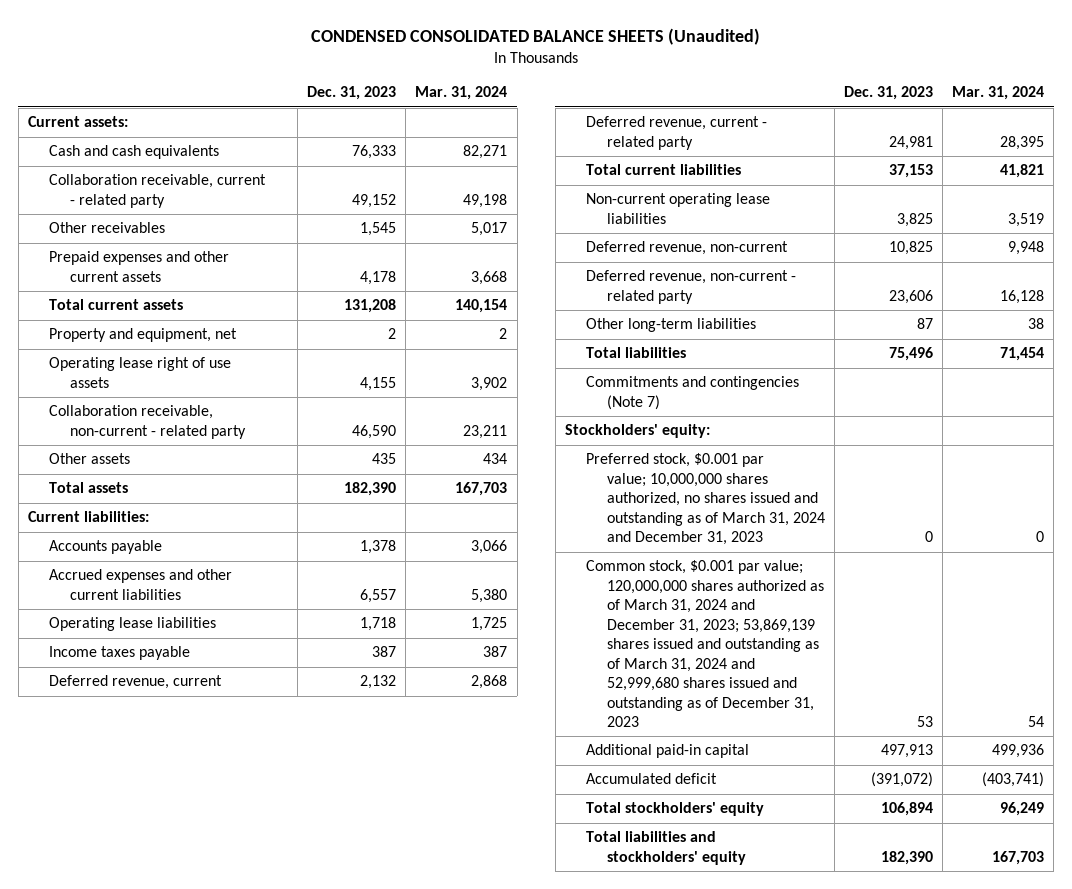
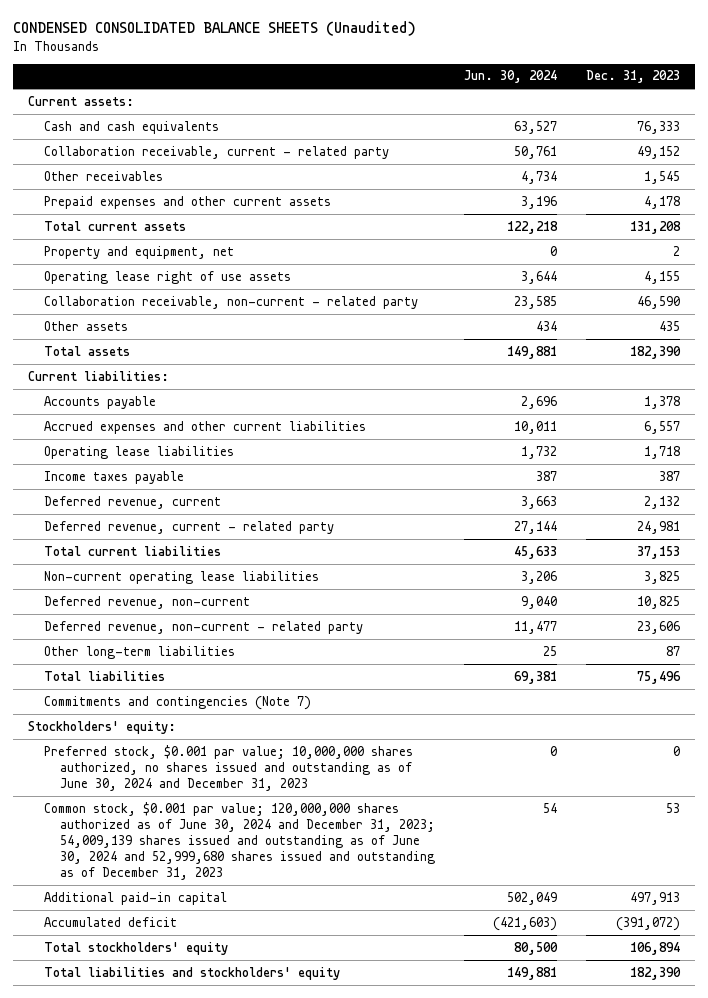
- | Dec. 31, 2023 | Mar. 31, 2024
+ | Jun. 30, 2024 | Dec. 31, 2023
- Preferred stock, $0.001 par value; 10,000,000 shares authorized, no shares issued and outstanding as of March 31, 2024 and December 31, 2023 | 0 | 0
- Common stock, $0.001 par value; 120,000,000 shares authorized as of March 31, 2024 and December 31, 2023; 53,869,139 shares issued and outstanding as of March 31, 2024 and 52,999,680 shares issued and outstanding as of December 31, 2023 | 53 | 54
+ Preferred stock, $0.001 par value; 10,000,000 shares authorized, no shares issued and outstanding as of June 30, 2024 and December 31, 2023 | 0 | 0
+ Common stock, $0.001 par value; 120,000,000 shares authorized as of June 30, 2024 and December 31, 2023; 54,009,139 shares issued and outstanding as of June 30, 2024 and 52,999,680 shares issued and outstanding as of December 31, 2023 | 54 | 53

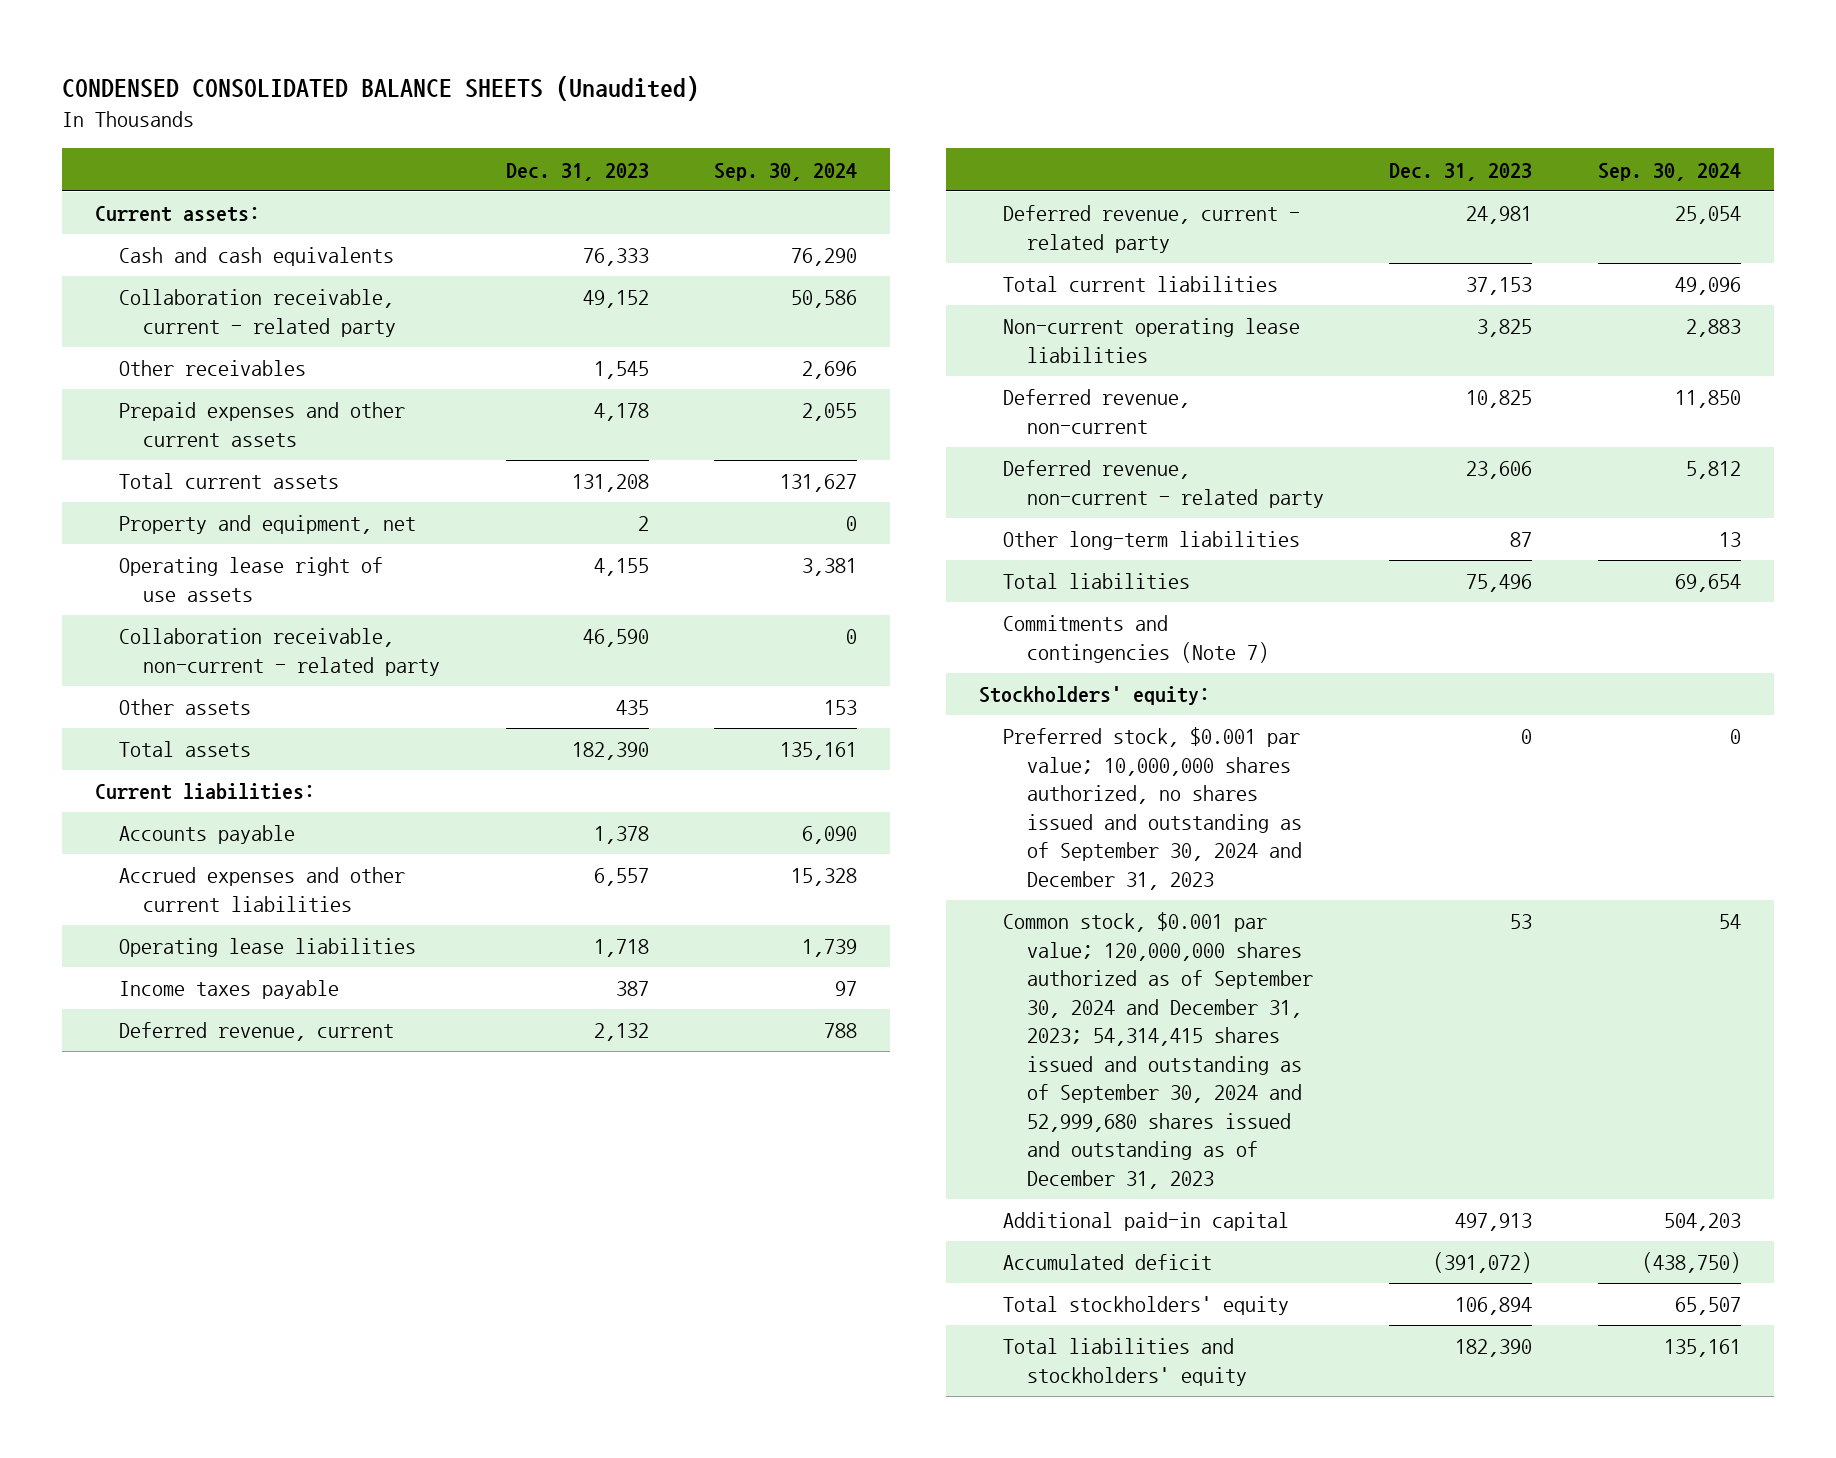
- | Jun. 30, 2024 | Dec. 31, 2023
+ | Dec. 31, 2023 | Sep. 30, 2024
- Preferred stock, $0.001 par value; 10,000,000 shares authorized, no shares issued and outstanding as of June 30, 2024 and December 31, 2023 | 0 | 0
- Common stock, $0.001 par value; 120,000,000 shares authorized as of June 30, 2024 and December 31, 2023; 54,009,139 shares issued and outstanding as of June 30, 2024 and 52,999,680 shares issued and outstanding as of December 31, 2023 | 54 | 53
+ Preferred stock, $0.001 par value; 10,000,000 shares authorized, no shares issued and outstanding as of September 30, 2024 and December 31, 2023 | 0 | 0
+ Common stock, $0.001 par value; 120,000,000 shares authorized as of September 30, 2024 and December 31, 2023; 54,314,415 shares issued and outstanding as of September 30, 2024 and 52,999,680 shares issued and outstanding as of December 31, 2023 | 53 | 54

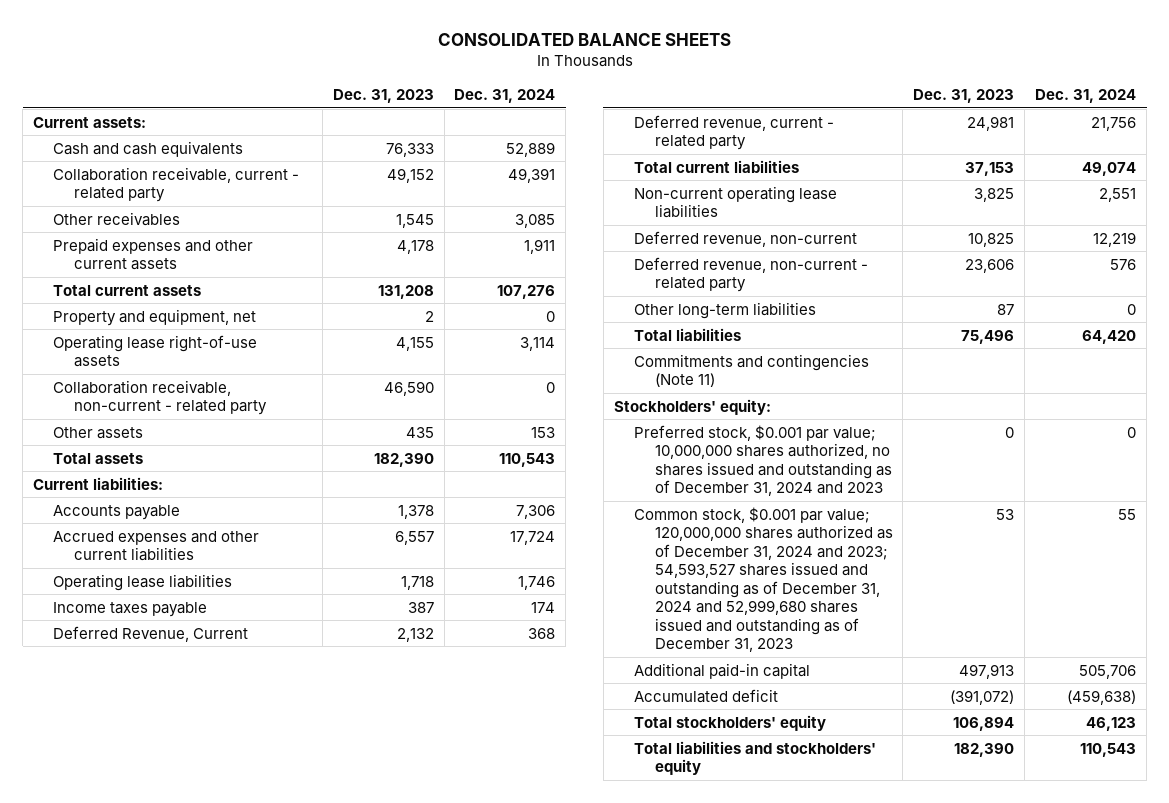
- CONDENSED CONSOLIDATED BALANCE SHEETS (Unaudited)
+ CONSOLIDATED BALANCE SHEETS
- | Dec. 31, 2023 | Sep. 30, 2024
+ | Dec. 31, 2023 | Dec. 31, 2024
- Operating lease right of use assets | 4,155 | 3,381
+ Operating lease right-of-use assets | 4,155 | 3,114
- Deferred revenue, current | 2,132 | 788
+ Deferred Revenue, Current | 2,132 | 368
- Commitments and contingencies (Note 7)
+ Commitments and contingencies (Note 11)
- Preferred stock, $0.001 par value; 10,000,000 shares authorized, no shares issued and outstanding as of September 30, 2024 and December 31, 2023 | 0 | 0
- Common stock, $0.001 par value; 120,000,000 shares authorized as of September 30, 2024 and December 31, 2023; 54,314,415 shares issued and outstanding as of September 30, 2024 and 52,999,680 shares issued and outstanding as of December 31, 2023 | 53 | 54
+ Preferred stock, $0.001 par value; 10,000,000 shares authorized, no shares issued and outstanding as of December 31, 2024 and 2023 | 0 | 0
+ Common stock, $0.001 par value; 120,000,000 shares authorized as of December 31, 2024 and 2023; 54,593,527 shares issued and outstanding as of December 31, 2024 and 52,999,680 shares issued and outstanding as of December 31, 2023 | 53 | 55

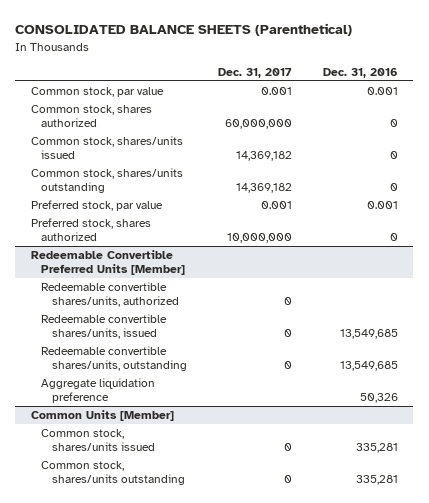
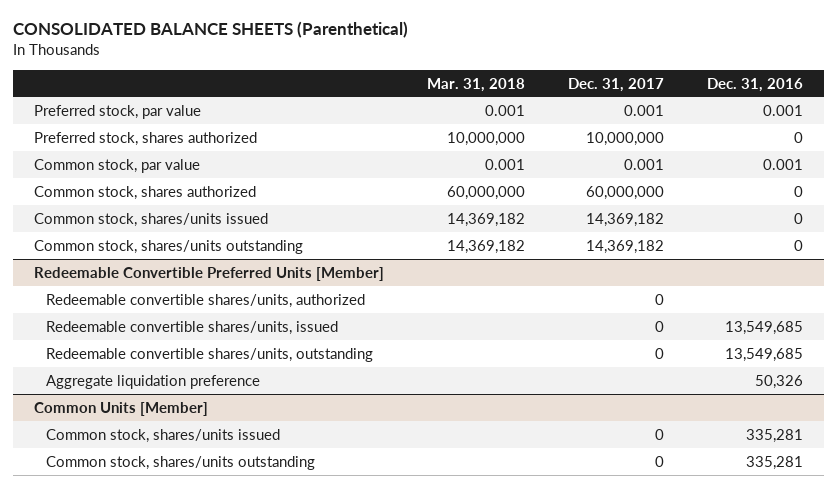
- | Dec. 31, 2017 | Dec. 31, 2016
+ | Mar. 31, 2018 | Dec. 31, 2017 | Dec. 31, 2016
moved up: Preferred stock, par value | 0.001 | 0.001 | 0.001
moved up: Preferred stock, shares authorized | 10,000,000 | 10,000,000 | 0

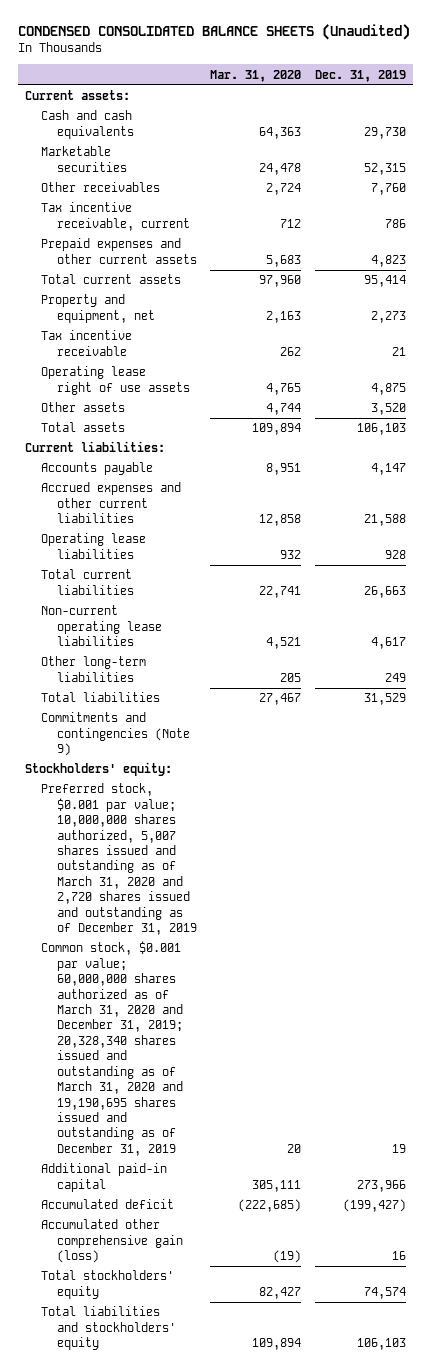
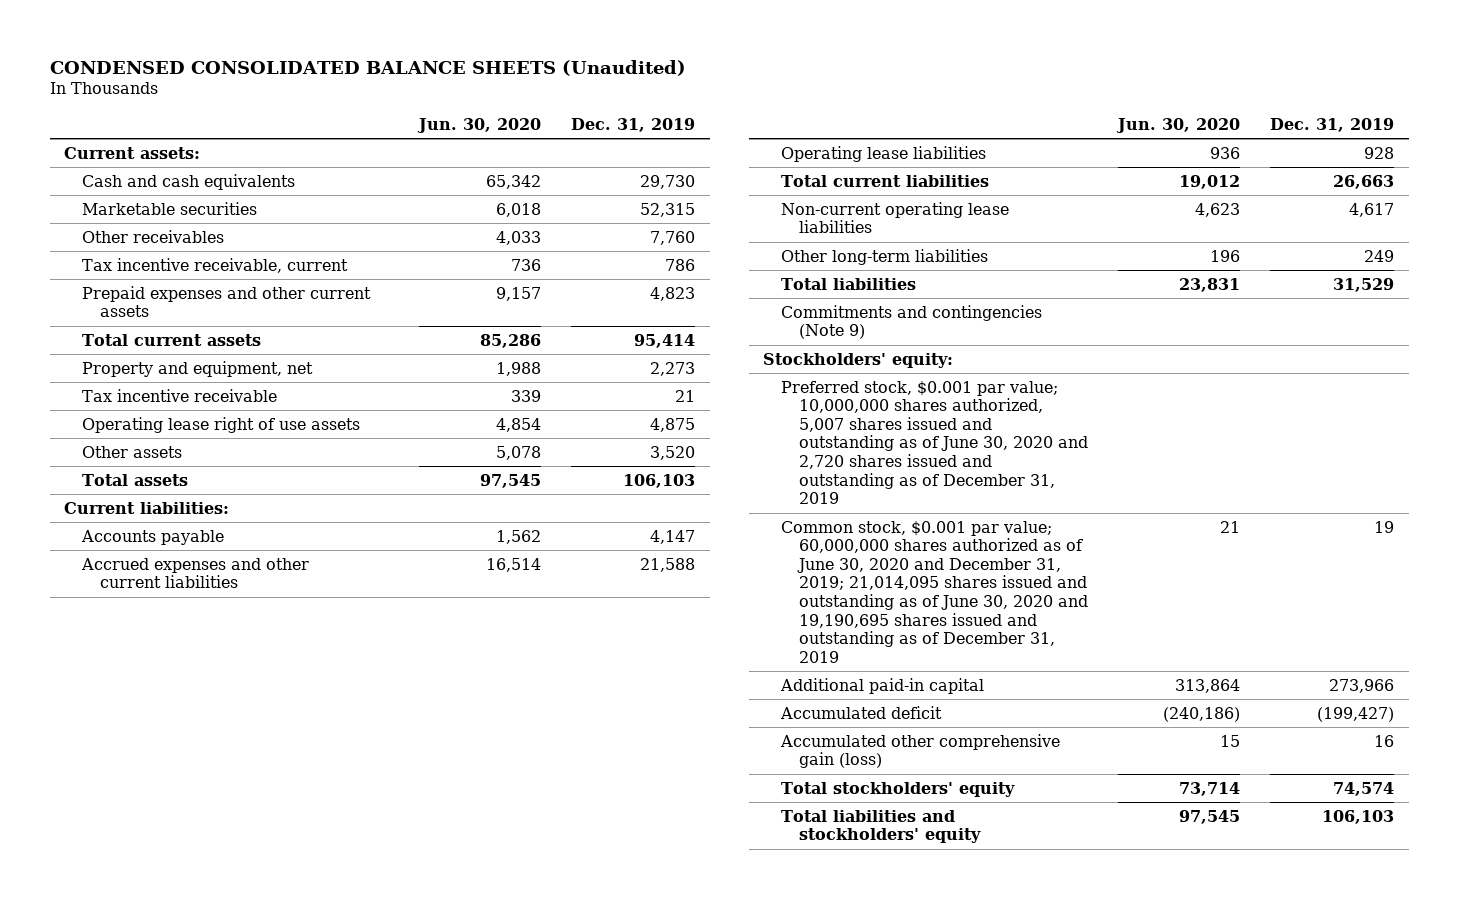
- | Mar. 31, 2020 | Dec. 31, 2019
+ | Jun. 30, 2020 | Dec. 31, 2019
- Preferred stock, $0.001 par value; 10,000,000 shares authorized, 5,007 shares issued and outstanding as of March 31, 2020 and 2,720 shares issued and outstanding as of December 31, 2019
- Common stock, $0.001 par value; 60,000,000 shares authorized as of March 31, 2020 and December 31, 2019; 20,328,340 shares issued and outstanding as of March 31, 2020 and 19,190,695 shares issued and outstanding as of December 31, 2019 | 20 | 19
+ Preferred stock, $0.001 par value; 10,000,000 shares authorized, 5,007 shares issued and outstanding as of June 30, 2020 and 2,720 shares issued and outstanding as of December 31, 2019
+ Common stock, $0.001 par value; 60,000,000 shares authorized as of June 30, 2020 and December 31, 2019; 21,014,095 shares issued and outstanding as of June 30, 2020 and 19,190,695 shares issued and outstanding as of December 31, 2019 | 21 | 19

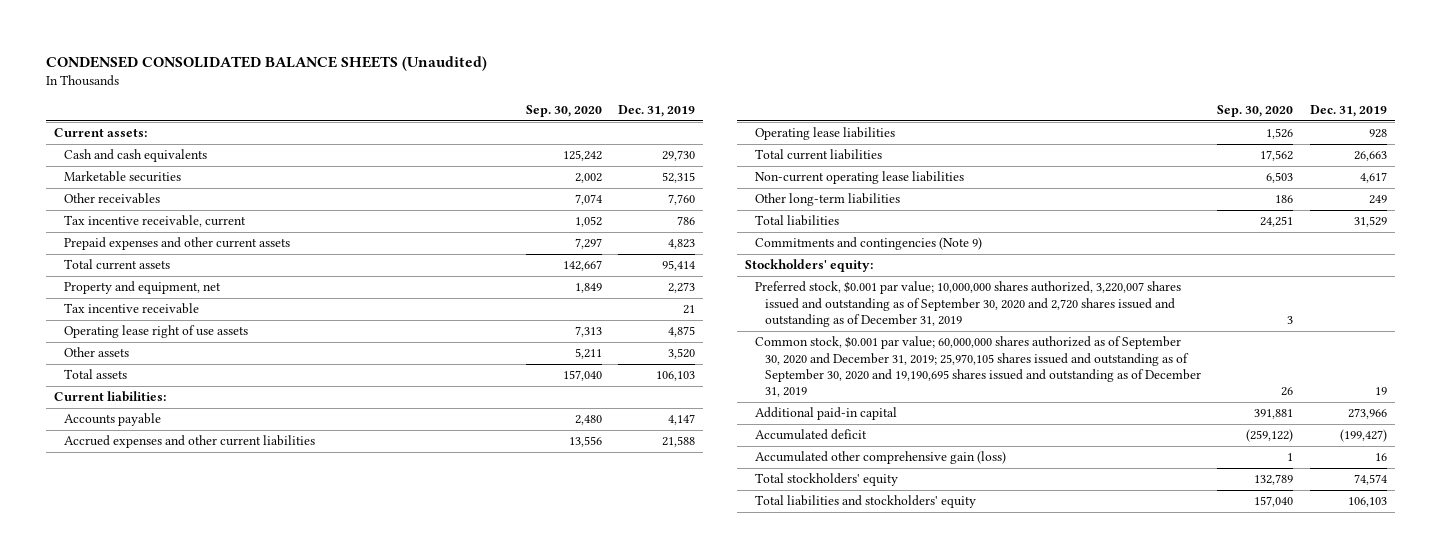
- | Jun. 30, 2020 | Dec. 31, 2019
+ | Sep. 30, 2020 | Dec. 31, 2019
- Preferred stock, $0.001 par value; 10,000,000 shares authorized, 5,007 shares issued and outstanding as of June 30, 2020 and 2,720 shares issued and outstanding as of December 31, 2019
- Common stock, $0.001 par value; 60,000,000 shares authorized as of June 30, 2020 and December 31, 2019; 21,014,095 shares issued and outstanding as of June 30, 2020 and 19,190,695 shares issued and outstanding as of December 31, 2019 | 21 | 19
+ Preferred stock, $0.001 par value; 10,000,000 shares authorized, 3,220,007 shares issued and outstanding as of September 30, 2020 and 2,720 shares issued and outstanding as of December 31, 2019 | 3 |
+ Common stock, $0.001 par value; 60,000,000 shares authorized as of September 30, 2020 and December 31, 2019; 25,970,105 shares issued and outstanding as of September 30, 2020 and 19,190,695 shares issued and outstanding as of December 31, 2019 | 26 | 19

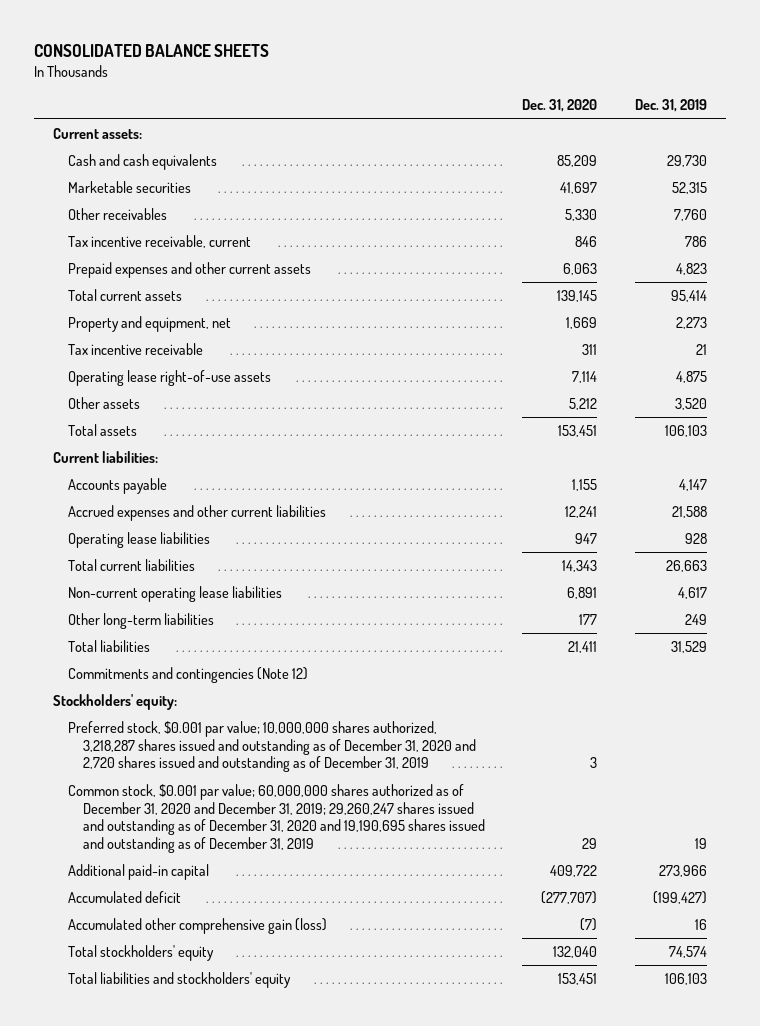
- CONDENSED CONSOLIDATED BALANCE SHEETS (Unaudited)
+ CONSOLIDATED BALANCE SHEETS
- | Sep. 30, 2020 | Dec. 31, 2019
+ | Dec. 31, 2020 | Dec. 31, 2019
- Operating lease right of use assets | 7,313 | 4,875
+ Operating lease right-of-use assets | 7,114 | 4,875
- Commitments and contingencies (Note 9)
+ Commitments and contingencies (Note 12)
- Preferred stock, $0.001 par value; 10,000,000 shares authorized, 3,220,007 shares issued and outstanding as of September 30, 2020 and 2,720 shares issued and outstanding as of December 31, 2019 | 3 |
- Common stock, $0.001 par value; 60,000,000 shares authorized as of September 30, 2020 and December 31, 2019; 25,970,105 shares issued and outstanding as of September 30, 2020 and 19,190,695 shares issued and outstanding as of December 31, 2019 | 26 | 19
+ Preferred stock, $0.001 par value; 10,000,000 shares authorized, 3,218,287 shares issued and outstanding as of December 31, 2020 and 2,720 shares issued and outstanding as of December 31, 2019 | 3 |
+ Common stock, $0.001 par value; 60,000,000 shares authorized as of December 31, 2020 and December 31, 2019; 29,260,247 shares issued and outstanding as of December 31, 2020 and 19,190,695 shares issued and outstanding as of December 31, 2019 | 29 | 19

